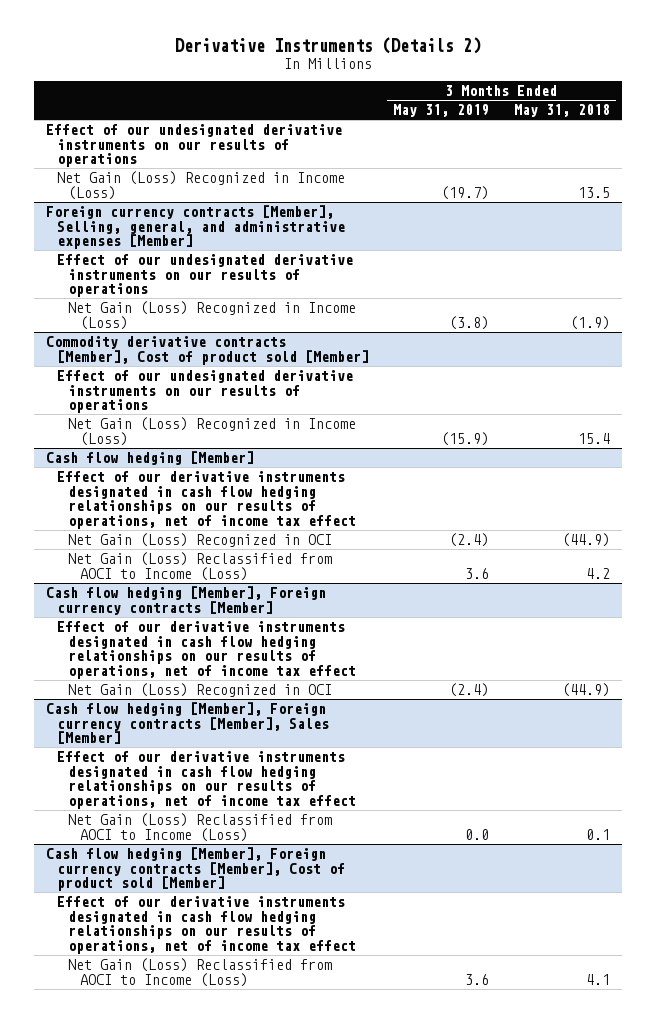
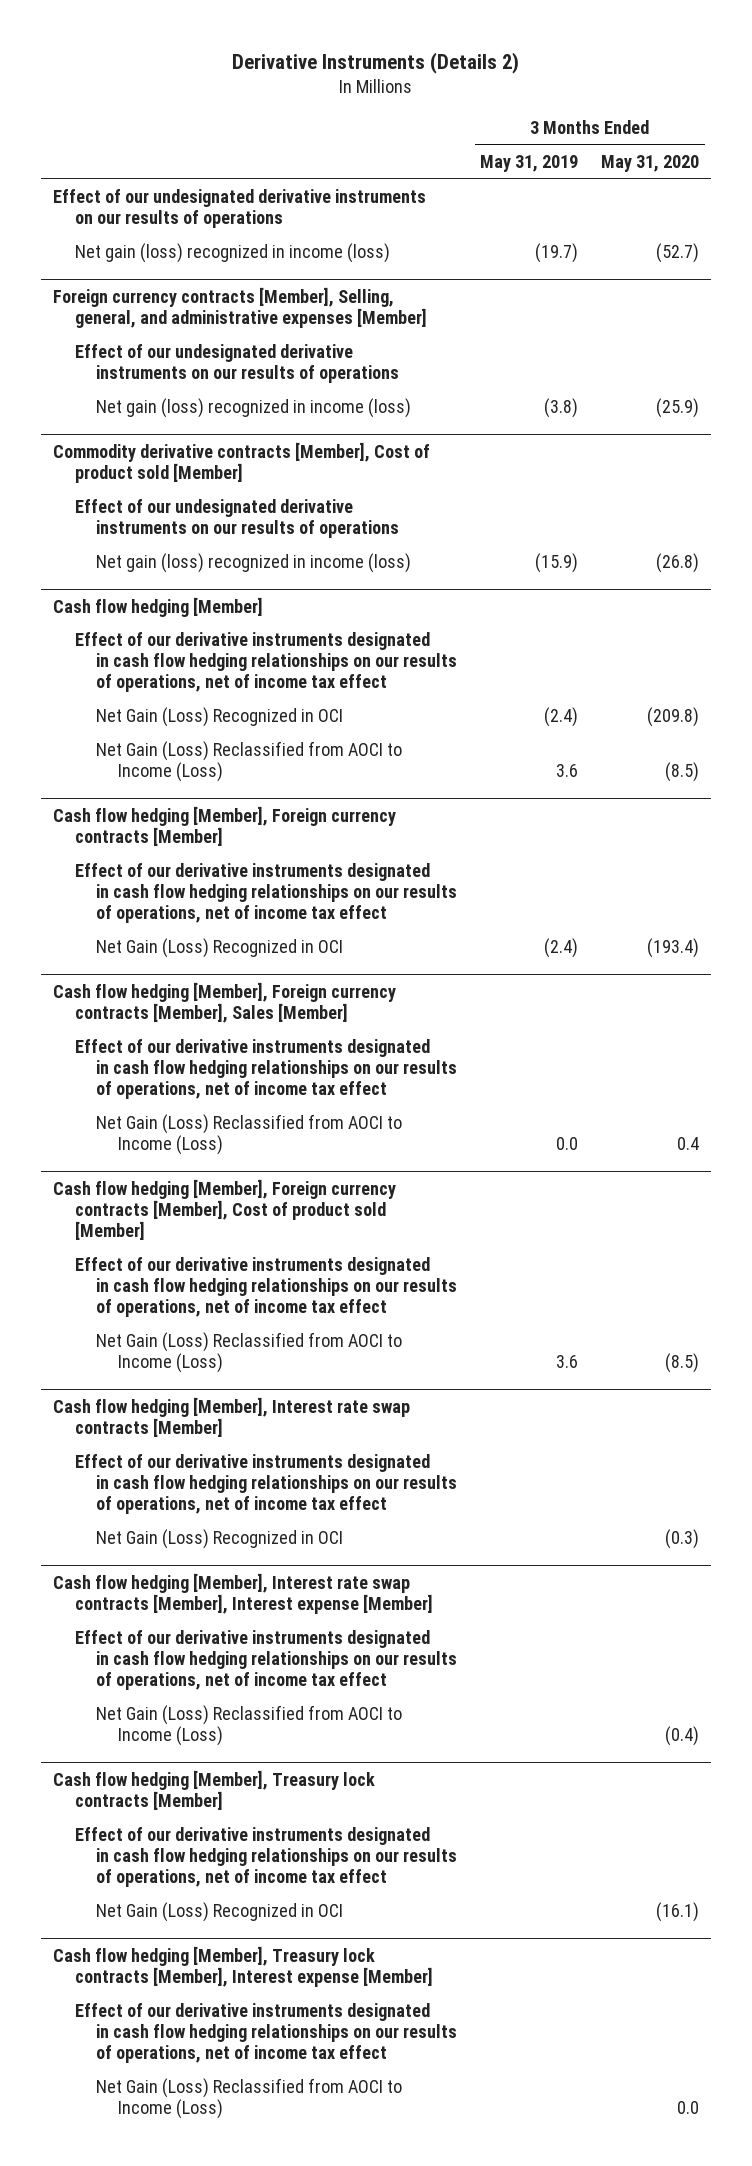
- | 3 Months Ended May 31, 2019 | 3 Months Ended May 31, 2018
+ | 3 Months Ended May 31, 2019 | 3 Months Ended May 31, 2020
- Net Gain (Loss) Recognized in Income (Loss) | (19.7) | 13.5
+ Net gain (loss) recognized in income (loss) | (19.7) | (52.7)
@ Foreign currency contracts [Member], Selling, general, and administrative expenses [Member]
- Net Gain (Loss) Recognized in Income (Loss) | (3.8) | (1.9)
+ Net gain (loss) recognized in income (loss) | (3.8) | (25.9)
@ Commodity derivative contracts [Member], Cost of product sold [Member]
- Net Gain (Loss) Recognized in Income (Loss) | (15.9) | 15.4
+ Net gain (loss) recognized in income (loss) | (15.9) | (26.8)
+ Cash flow hedging [Member], Interest rate swap contracts [Member]
+ Effect of our derivative instruments designated in cash flow hedging relationships on our results of operations, net of income tax effect
+ Net Gain (Loss) Recognized in OCI | | (0.3)
+ Cash flow hedging [Member], Interest rate swap contracts [Member], Interest expense [Member]
+ Effect of our derivative instruments designated in cash flow hedging relationships on our results of operations, net of income tax effect
+ Net Gain (Loss) Reclassified from AOCI to Income (Loss) | | (0.4)
+ Cash flow hedging [Member], Treasury lock contracts [Member]
+ Effect of our derivative instruments designated in cash flow hedging relationships on our results of operations, net of income tax effect
+ Net Gain (Loss) Recognized in OCI | | (16.1)
+ Cash flow hedging [Member], Treasury lock contracts [Member], Interest expense [Member]
+ Effect of our derivative instruments designated in cash flow hedging relationships on our results of operations, net of income tax effect
+ Net Gain (Loss) Reclassified from AOCI to Income (Loss) | | 0.0

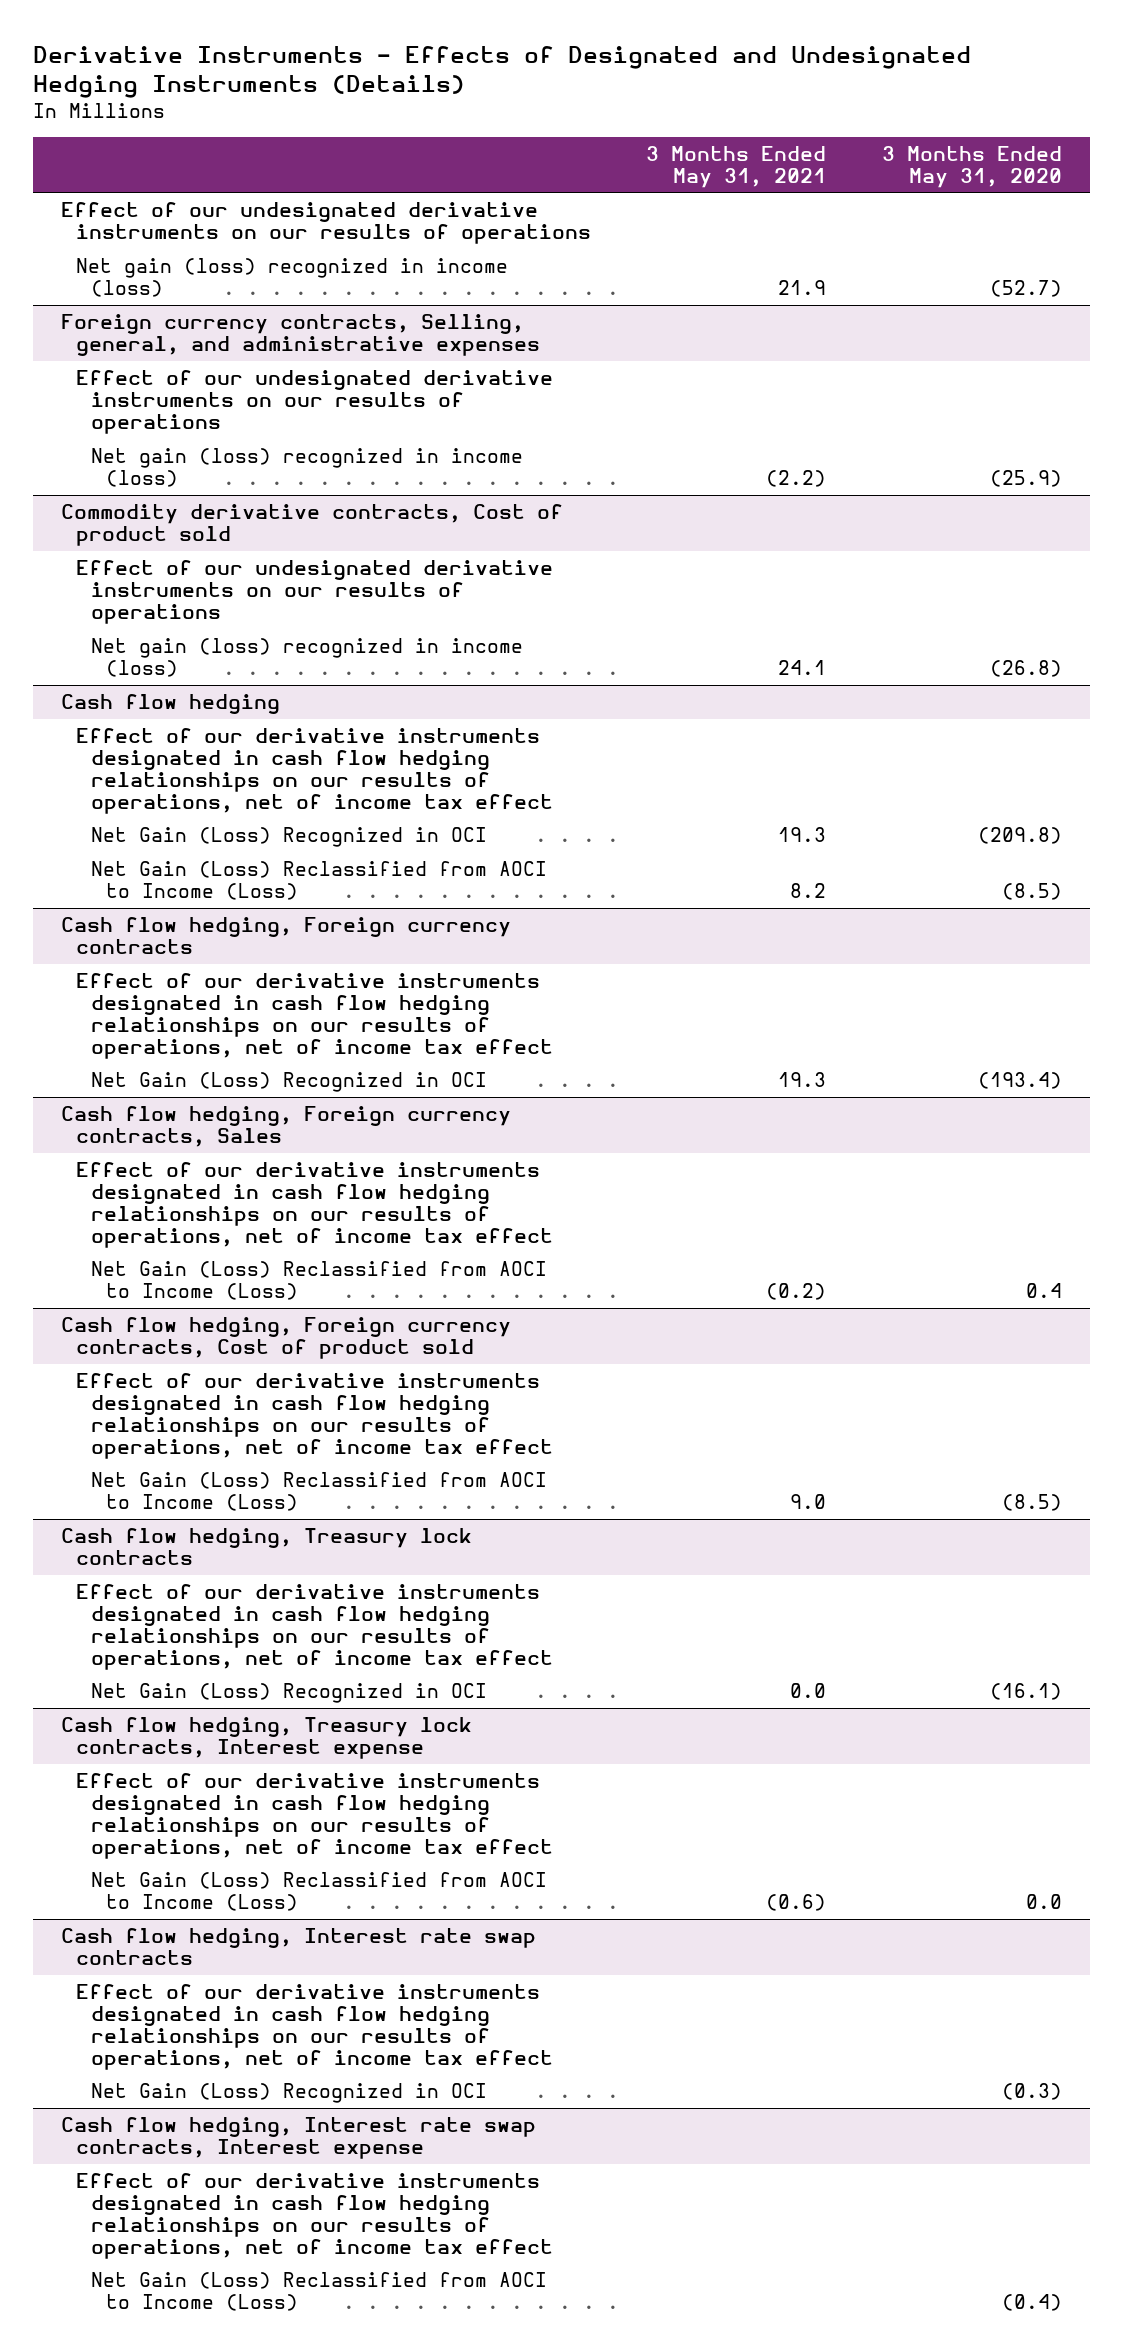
- Derivative Instruments (Details 2)
+ Derivative Instruments - Effects of Designated and Undesignated Hedging Instruments (Details)
- | 3 Months Ended May 31, 2019 | 3 Months Ended May 31, 2020
+ | 3 Months Ended May 31, 2021 | 3 Months Ended May 31, 2020
- Foreign currency contracts [Member], Selling, general, and administrative expenses [Member]
+ Foreign currency contracts, Selling, general, and administrative expenses
- Commodity derivative contracts [Member], Cost of product sold [Member]
+ Commodity derivative contracts, Cost of product sold
- Cash flow hedging [Member]
+ Cash flow hedging
- Cash flow hedging [Member], Foreign currency contracts [Member]
+ Cash flow hedging, Foreign currency contracts
- Cash flow hedging [Member], Foreign currency contracts [Member], Sales [Member]
+ Cash flow hedging, Foreign currency contracts, Sales
- Cash flow hedging [Member], Foreign currency contracts [Member], Cost of product sold [Member]
+ Cash flow hedging, Foreign currency contracts, Cost of product sold
- Cash flow hedging [Member], Interest rate swap contracts [Member]
- Effect of our derivative instruments designated in cash flow hedging relationships on our results of operations, net of income tax effect
- Net Gain (Loss) Recognized in OCI | | (0.3)
- Cash flow hedging [Member], Interest rate swap contracts [Member], Interest expense [Member]
- Effect of our derivative instruments designated in cash flow hedging relationships on our results of operations, net of income tax effect
- Net Gain (Loss) Reclassified from AOCI to Income (Loss) | | (0.4)
- Cash flow hedging [Member], Treasury lock contracts [Member]
+ Cash flow hedging, Treasury lock contracts
- Cash flow hedging [Member], Treasury lock contracts [Member], Interest expense [Member]
+ Cash flow hedging, Treasury lock contracts, Interest expense
+ Cash flow hedging, Interest rate swap contracts
+ Effect of our derivative instruments designated in cash flow hedging relationships on our results of operations, net of income tax effect
+ Net Gain (Loss) Recognized in OCI | | (0.3)
+ Cash flow hedging, Interest rate swap contracts, Interest expense
+ Effect of our derivative instruments designated in cash flow hedging relationships on our results of operations, net of income tax effect
+ Net Gain (Loss) Reclassified from AOCI to Income (Loss) | | (0.4)

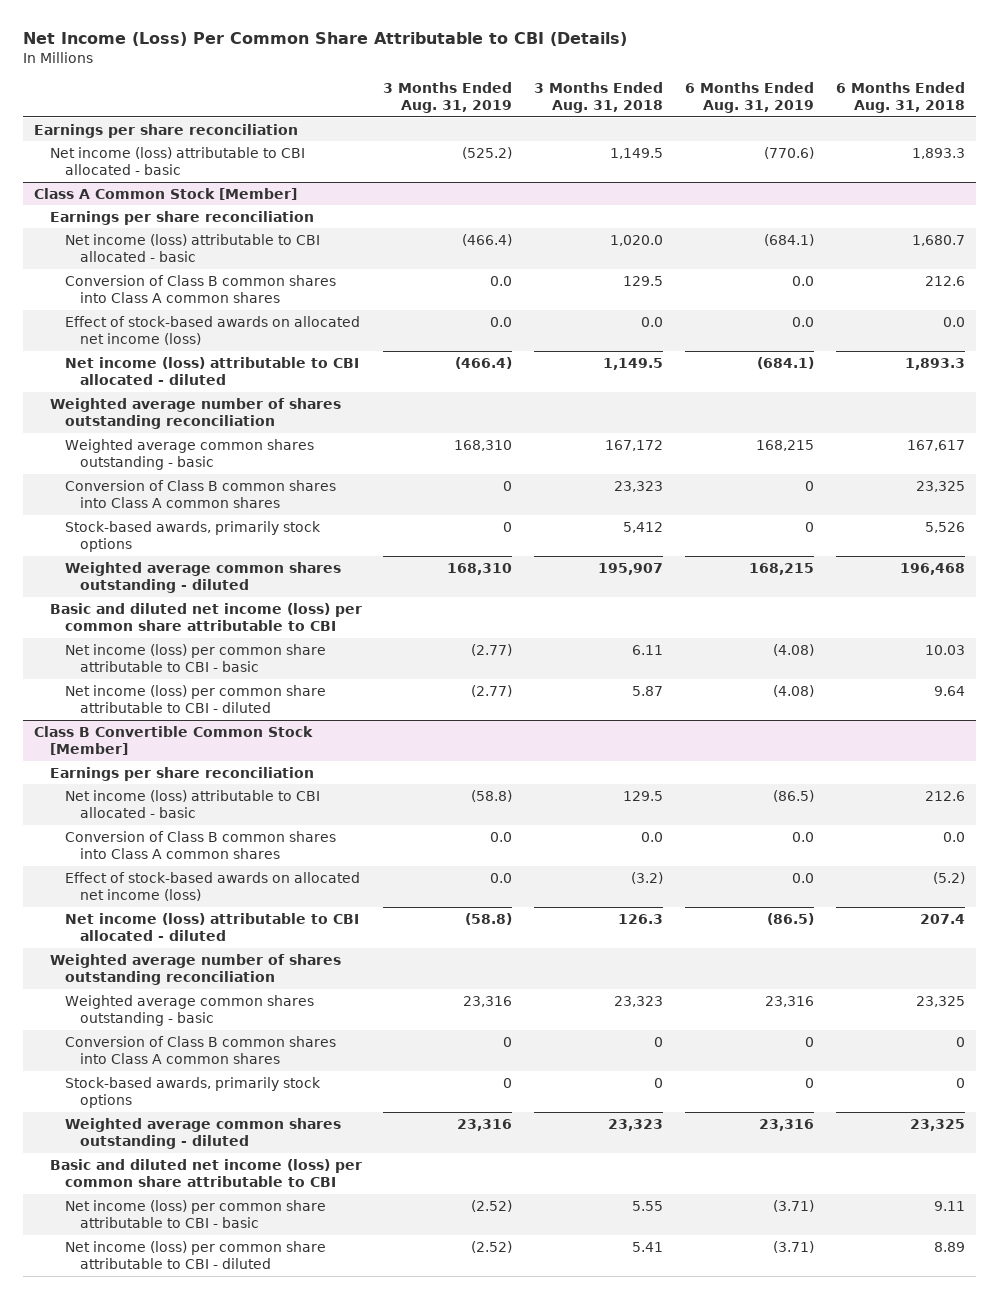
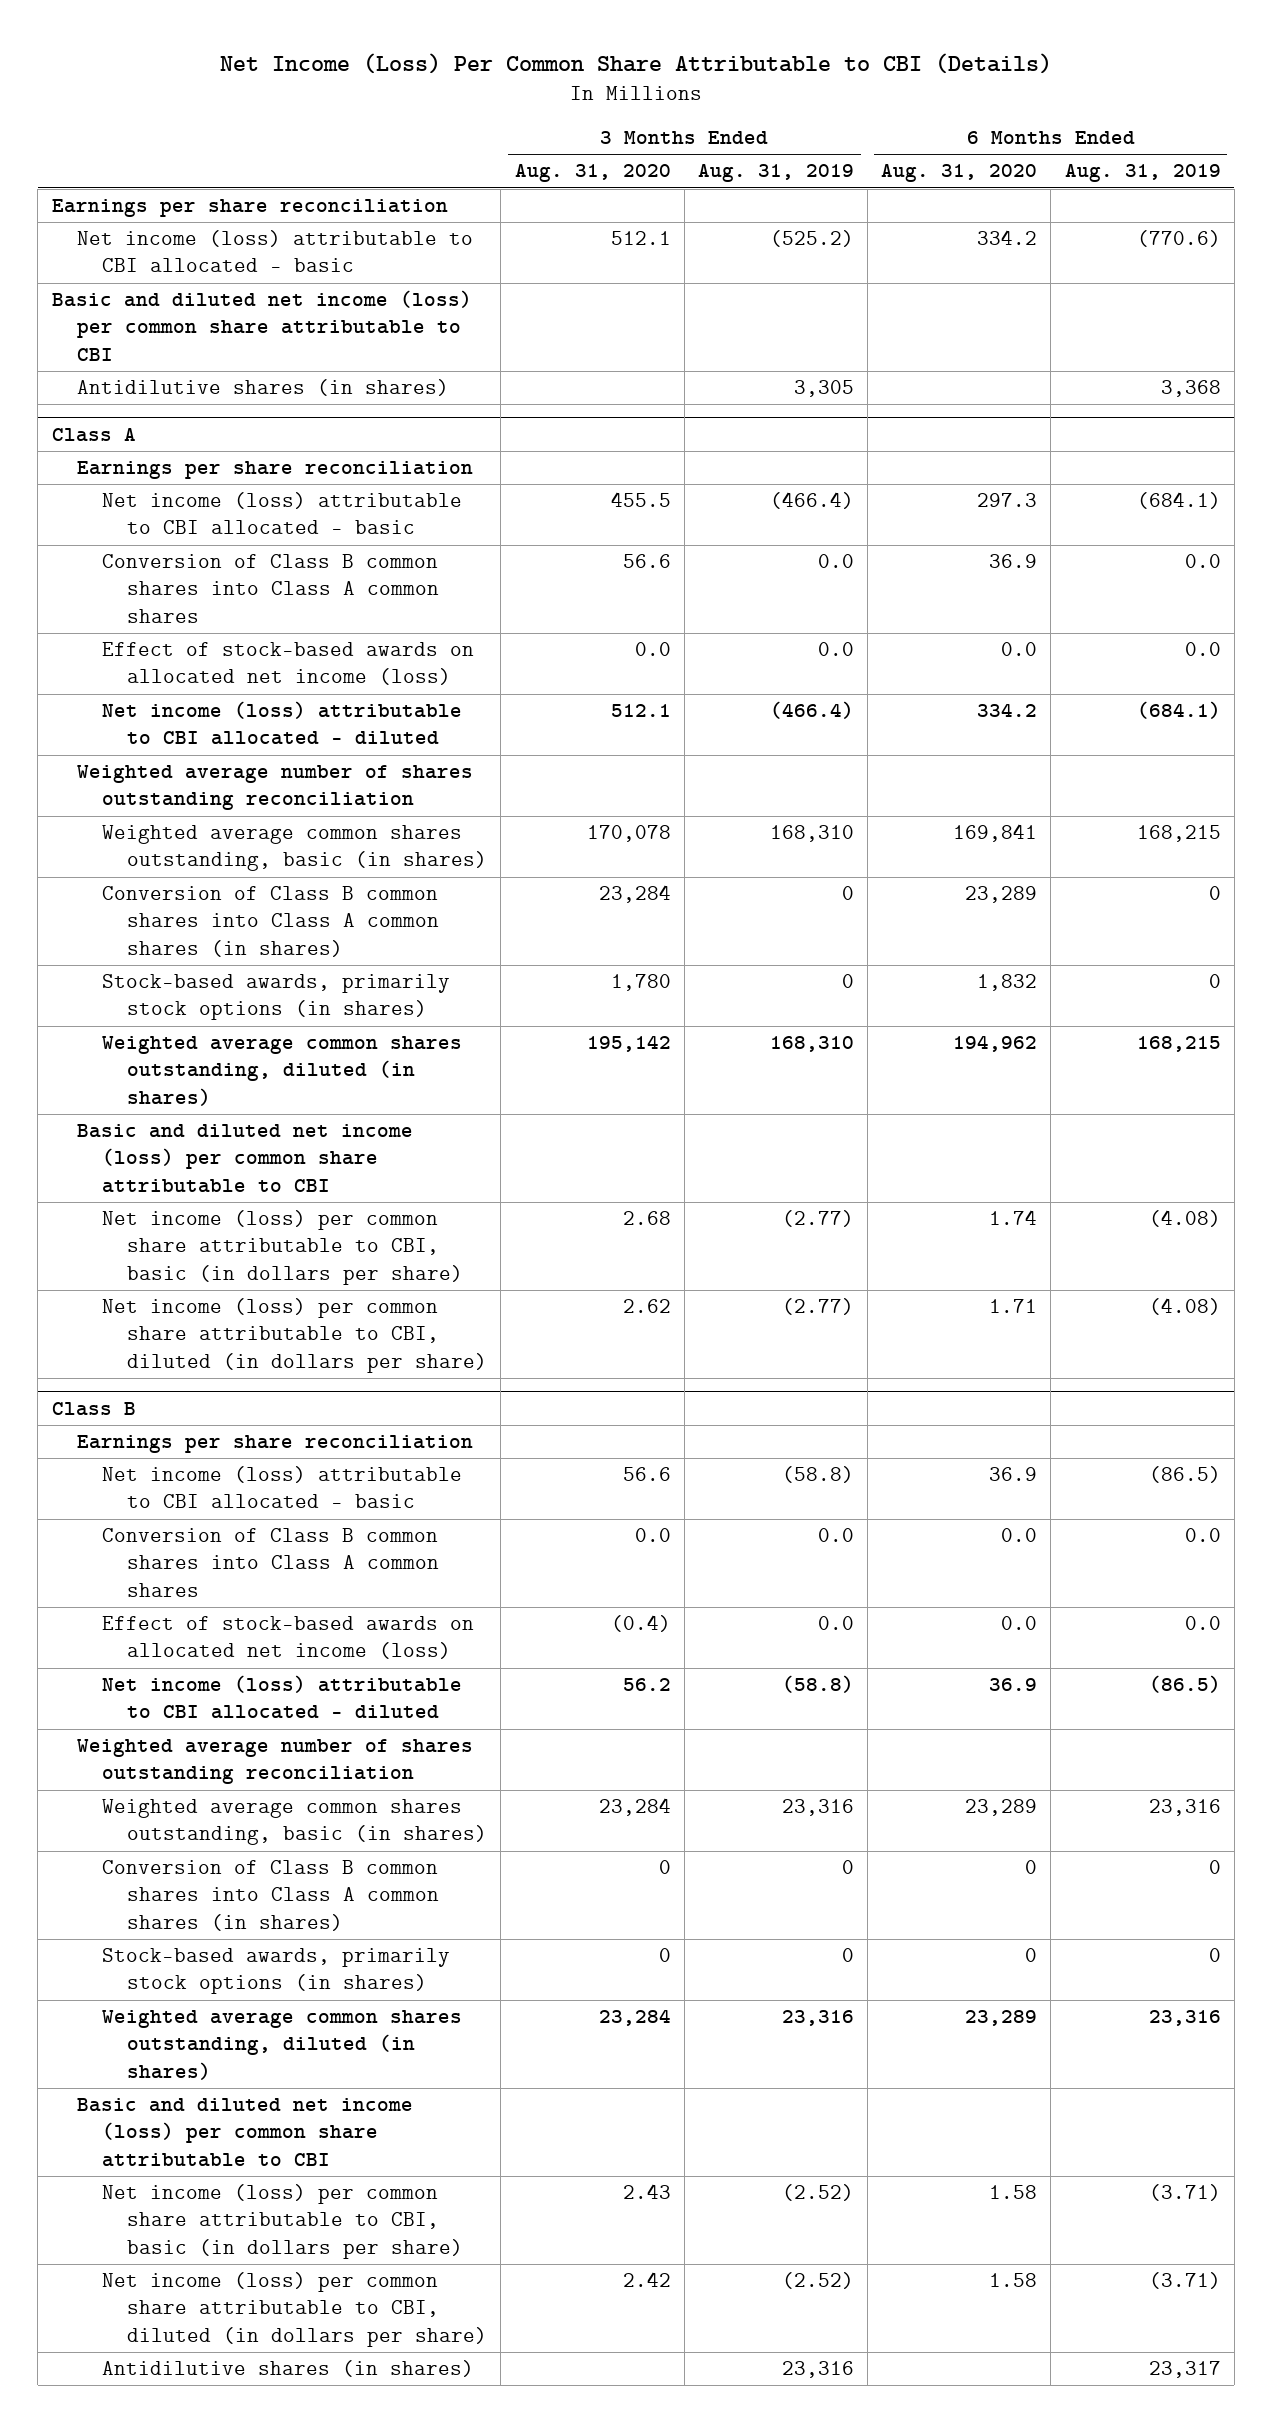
- | 3 Months Ended Aug. 31, 2019 | 3 Months Ended Aug. 31, 2018 | 6 Months Ended Aug. 31, 2019 | 6 Months Ended Aug. 31, 2018
+ | 3 Months Ended Aug. 31, 2020 | 3 Months Ended Aug. 31, 2019 | 6 Months Ended Aug. 31, 2020 | 6 Months Ended Aug. 31, 2019
- Class A Common Stock [Member]
+ Basic and diluted net income (loss) per common share attributable to CBI
+ Antidilutive shares (in shares) | | 3,305 | | 3,368
+ Class A
- Weighted average common shares outstanding - basic | 168,310 | 167,172 | 168,215 | 167,617
- Conversion of Class B common shares into Class A common shares | 0 | 23,323 | 0 | 23,325
- Stock-based awards, primarily stock options | 0 | 5,412 | 0 | 5,526
- Weighted average common shares outstanding - diluted | 168,310 | 195,907 | 168,215 | 196,468
+ Weighted average common shares outstanding, basic (in shares) | 170,078 | 168,310 | 169,841 | 168,215
+ Conversion of Class B common shares into Class A common shares (in shares) | 23,284 | 0 | 23,289 | 0
+ Stock-based awards, primarily stock options (in shares) | 1,780 | 0 | 1,832 | 0
+ Weighted average common shares outstanding, diluted (in shares) | 195,142 | 168,310 | 194,962 | 168,215
- Net income (loss) per common share attributable to CBI - basic | (2.77) | 6.11 | (4.08) | 10.03
- Net income (loss) per common share attributable to CBI - diluted | (2.77) | 5.87 | (4.08) | 9.64
- Class B Convertible Common Stock [Member]
+ Net income (loss) per common share attributable to CBI, basic (in dollars per share) | 2.68 | (2.77) | 1.74 | (4.08)
+ Net income (loss) per common share attributable to CBI, diluted (in dollars per share) | 2.62 | (2.77) | 1.71 | (4.08)
+ Class B
- Weighted average common shares outstanding - basic | 23,316 | 23,323 | 23,316 | 23,325
- Conversion of Class B common shares into Class A common shares | 0 | 0 | 0 | 0
- Stock-based awards, primarily stock options | 0 | 0 | 0 | 0
- Weighted average common shares outstanding - diluted | 23,316 | 23,323 | 23,316 | 23,325
+ Weighted average common shares outstanding, basic (in shares) | 23,284 | 23,316 | 23,289 | 23,316
+ Conversion of Class B common shares into Class A common shares (in shares) | 0 | 0 | 0 | 0
+ Stock-based awards, primarily stock options (in shares) | 0 | 0 | 0 | 0
+ Weighted average common shares outstanding, diluted (in shares) | 23,284 | 23,316 | 23,289 | 23,316
- Net income (loss) per common share attributable to CBI - basic | (2.52) | 5.55 | (3.71) | 9.11
- Net income (loss) per common share attributable to CBI - diluted | (2.52) | 5.41 | (3.71) | 8.89
+ Net income (loss) per common share attributable to CBI, basic (in dollars per share) | 2.43 | (2.52) | 1.58 | (3.71)
+ Net income (loss) per common share attributable to CBI, diluted (in dollars per share) | 2.42 | (2.52) | 1.58 | (3.71)
+ Antidilutive shares (in shares) | | 23,316 | | 23,317

